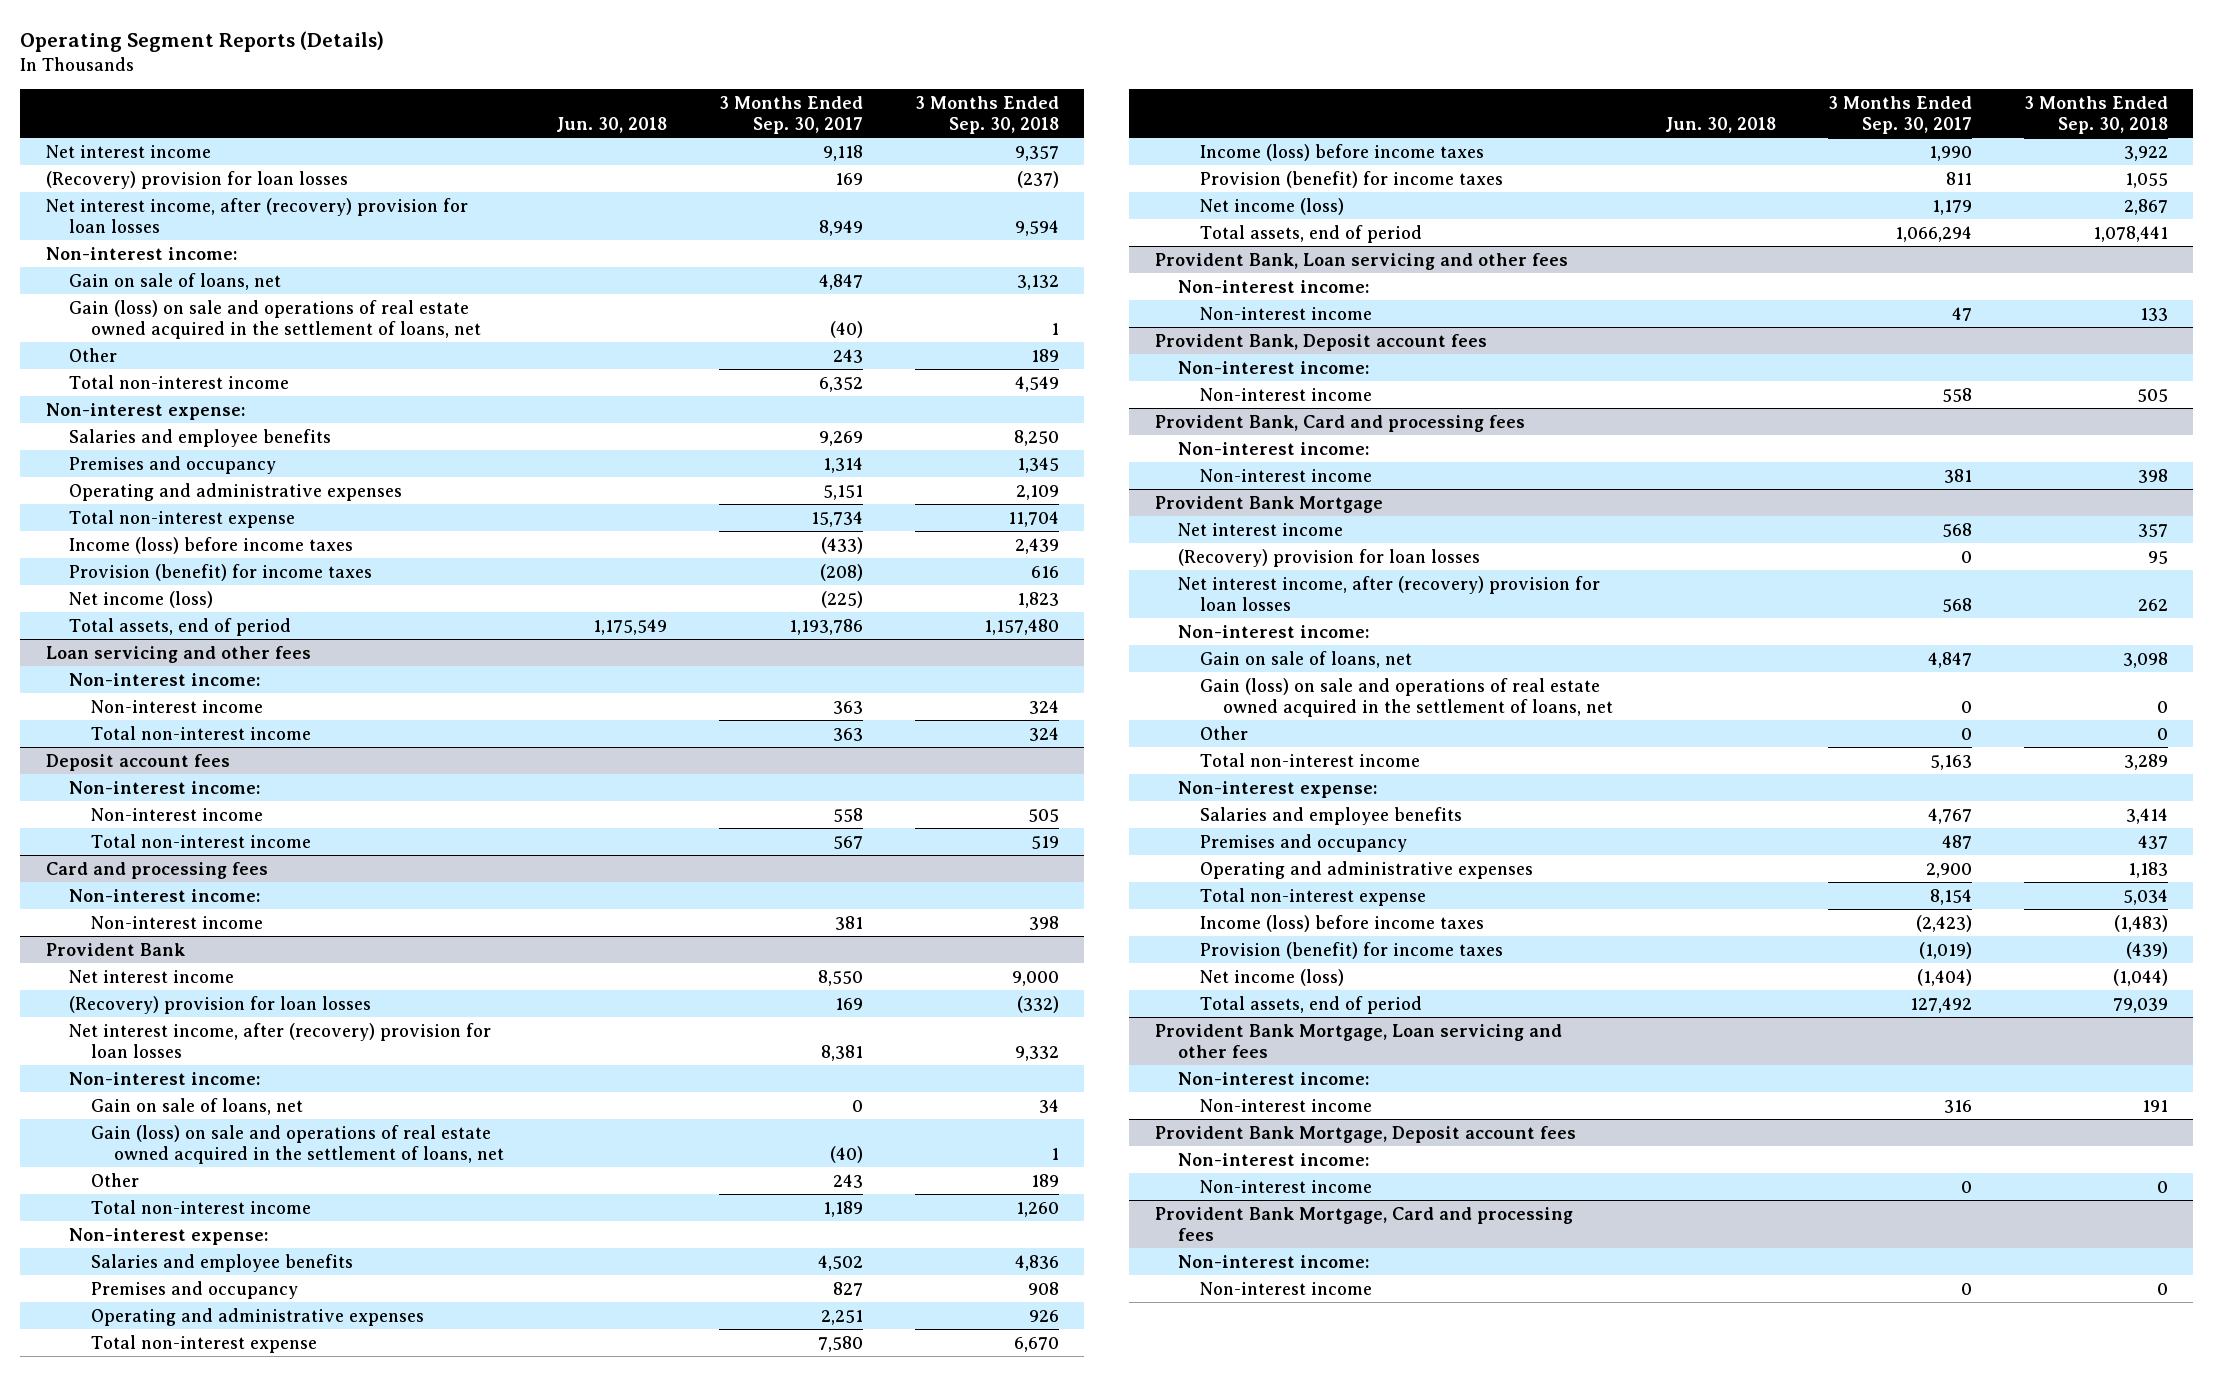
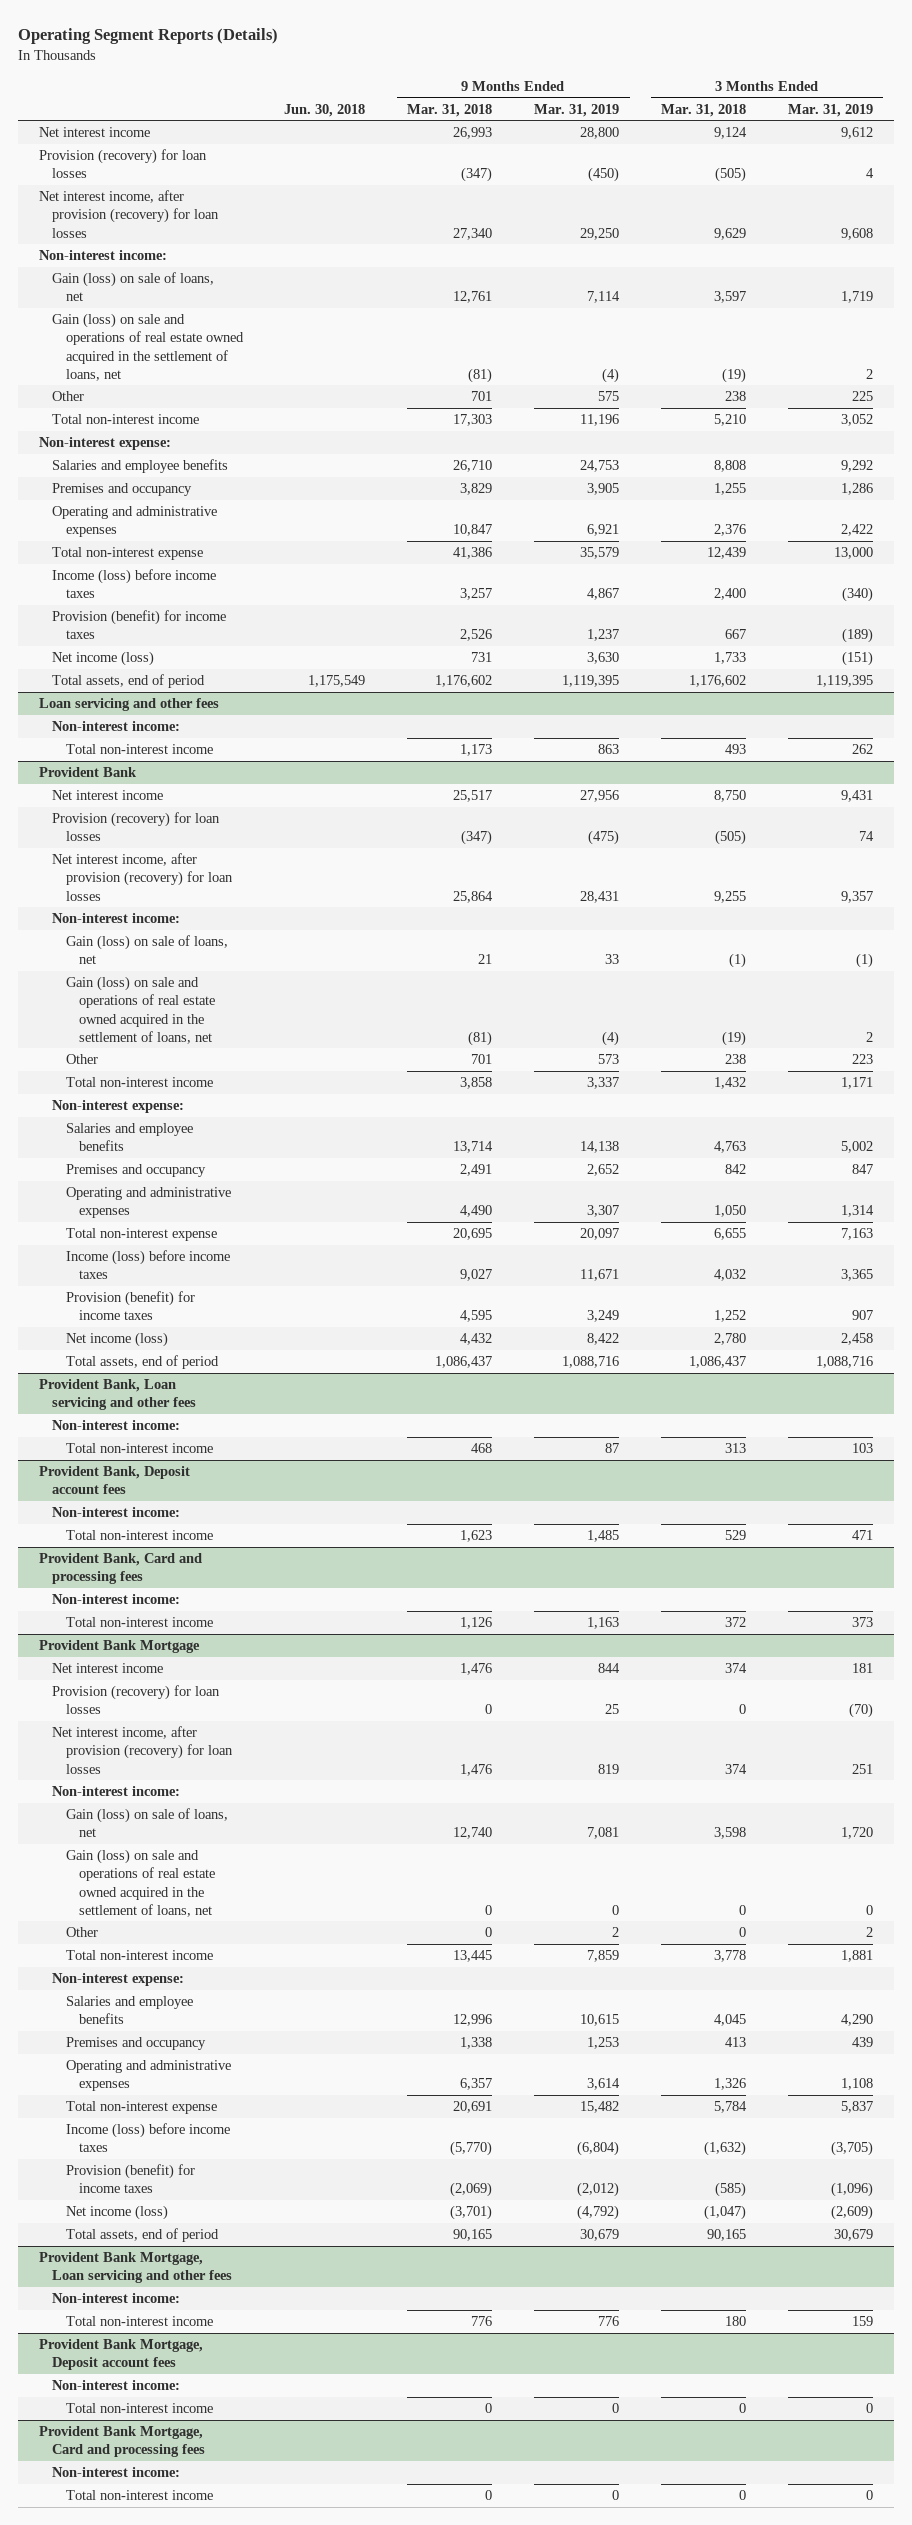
- | Jun. 30, 2018 | 3 Months Ended Sep. 30, 2017 | 3 Months Ended Sep. 30, 2018
+ | Jun. 30, 2018 | 9 Months Ended Mar. 31, 2018 | 9 Months Ended Mar. 31, 2019 | 3 Months Ended Mar. 31, 2018 | 3 Months Ended Mar. 31, 2019
- (Recovery) provision for loan losses | | 169 | (237)
- Net interest income, after (recovery) provision for loan losses | | 8,949 | 9,594
+ Provision (recovery) for loan losses | | (347) | (450) | (505) | 4
+ Net interest income, after provision (recovery) for loan losses | | 27,340 | 29,250 | 9,629 | 9,608
- Gain on sale of loans, net | | 4,847 | 3,132
+ Gain (loss) on sale of loans, net | | 12,761 | 7,114 | 3,597 | 1,719
@ Loan servicing and other fees
- Non-interest income | | 363 | 324
- Deposit account fees
- Non-interest income:
- Non-interest income | | 558 | 505
- Total non-interest income | | 567 | 519
- Card and processing fees
- Non-interest income:
- Non-interest income | | 381 | 398
@ Provident Bank
- (Recovery) provision for loan losses | | 169 | (332)
- Net interest income, after (recovery) provision for loan losses | | 8,381 | 9,332
+ Provision (recovery) for loan losses | | (347) | (475) | (505) | 74
+ Net interest income, after provision (recovery) for loan losses | | 25,864 | 28,431 | 9,255 | 9,357
- Gain on sale of loans, net | | 0 | 34
+ Gain (loss) on sale of loans, net | | 21 | 33 | (1) | (1)
@ Provident Bank, Loan servicing and other fees
- Non-interest income | | 47 | 133
+ Total non-interest income | | 468 | 87 | 313 | 103
@ Provident Bank, Deposit account fees
- Non-interest income | | 558 | 505
+ Total non-interest income | | 1,623 | 1,485 | 529 | 471
@ Provident Bank, Card and processing fees
- Non-interest income | | 381 | 398
+ Total non-interest income | | 1,126 | 1,163 | 372 | 373
@ Provident Bank Mortgage
- (Recovery) provision for loan losses | | 0 | 95
- Net interest income, after (recovery) provision for loan losses | | 568 | 262
+ Provision (recovery) for loan losses | | 0 | 25 | 0 | (70)
+ Net interest income, after provision (recovery) for loan losses | | 1,476 | 819 | 374 | 251
- Gain on sale of loans, net | | 4,847 | 3,098
+ Gain (loss) on sale of loans, net | | 12,740 | 7,081 | 3,598 | 1,720
@ Provident Bank Mortgage, Loan servicing and other fees
- Non-interest income | | 316 | 191
+ Total non-interest income | | 776 | 776 | 180 | 159
@ Provident Bank Mortgage, Deposit account fees
- Non-interest income | | 0 | 0
+ Total non-interest income | | 0 | 0 | 0 | 0
@ Provident Bank Mortgage, Card and processing fees
- Non-interest income | | 0 | 0
+ Total non-interest income | | 0 | 0 | 0 | 0

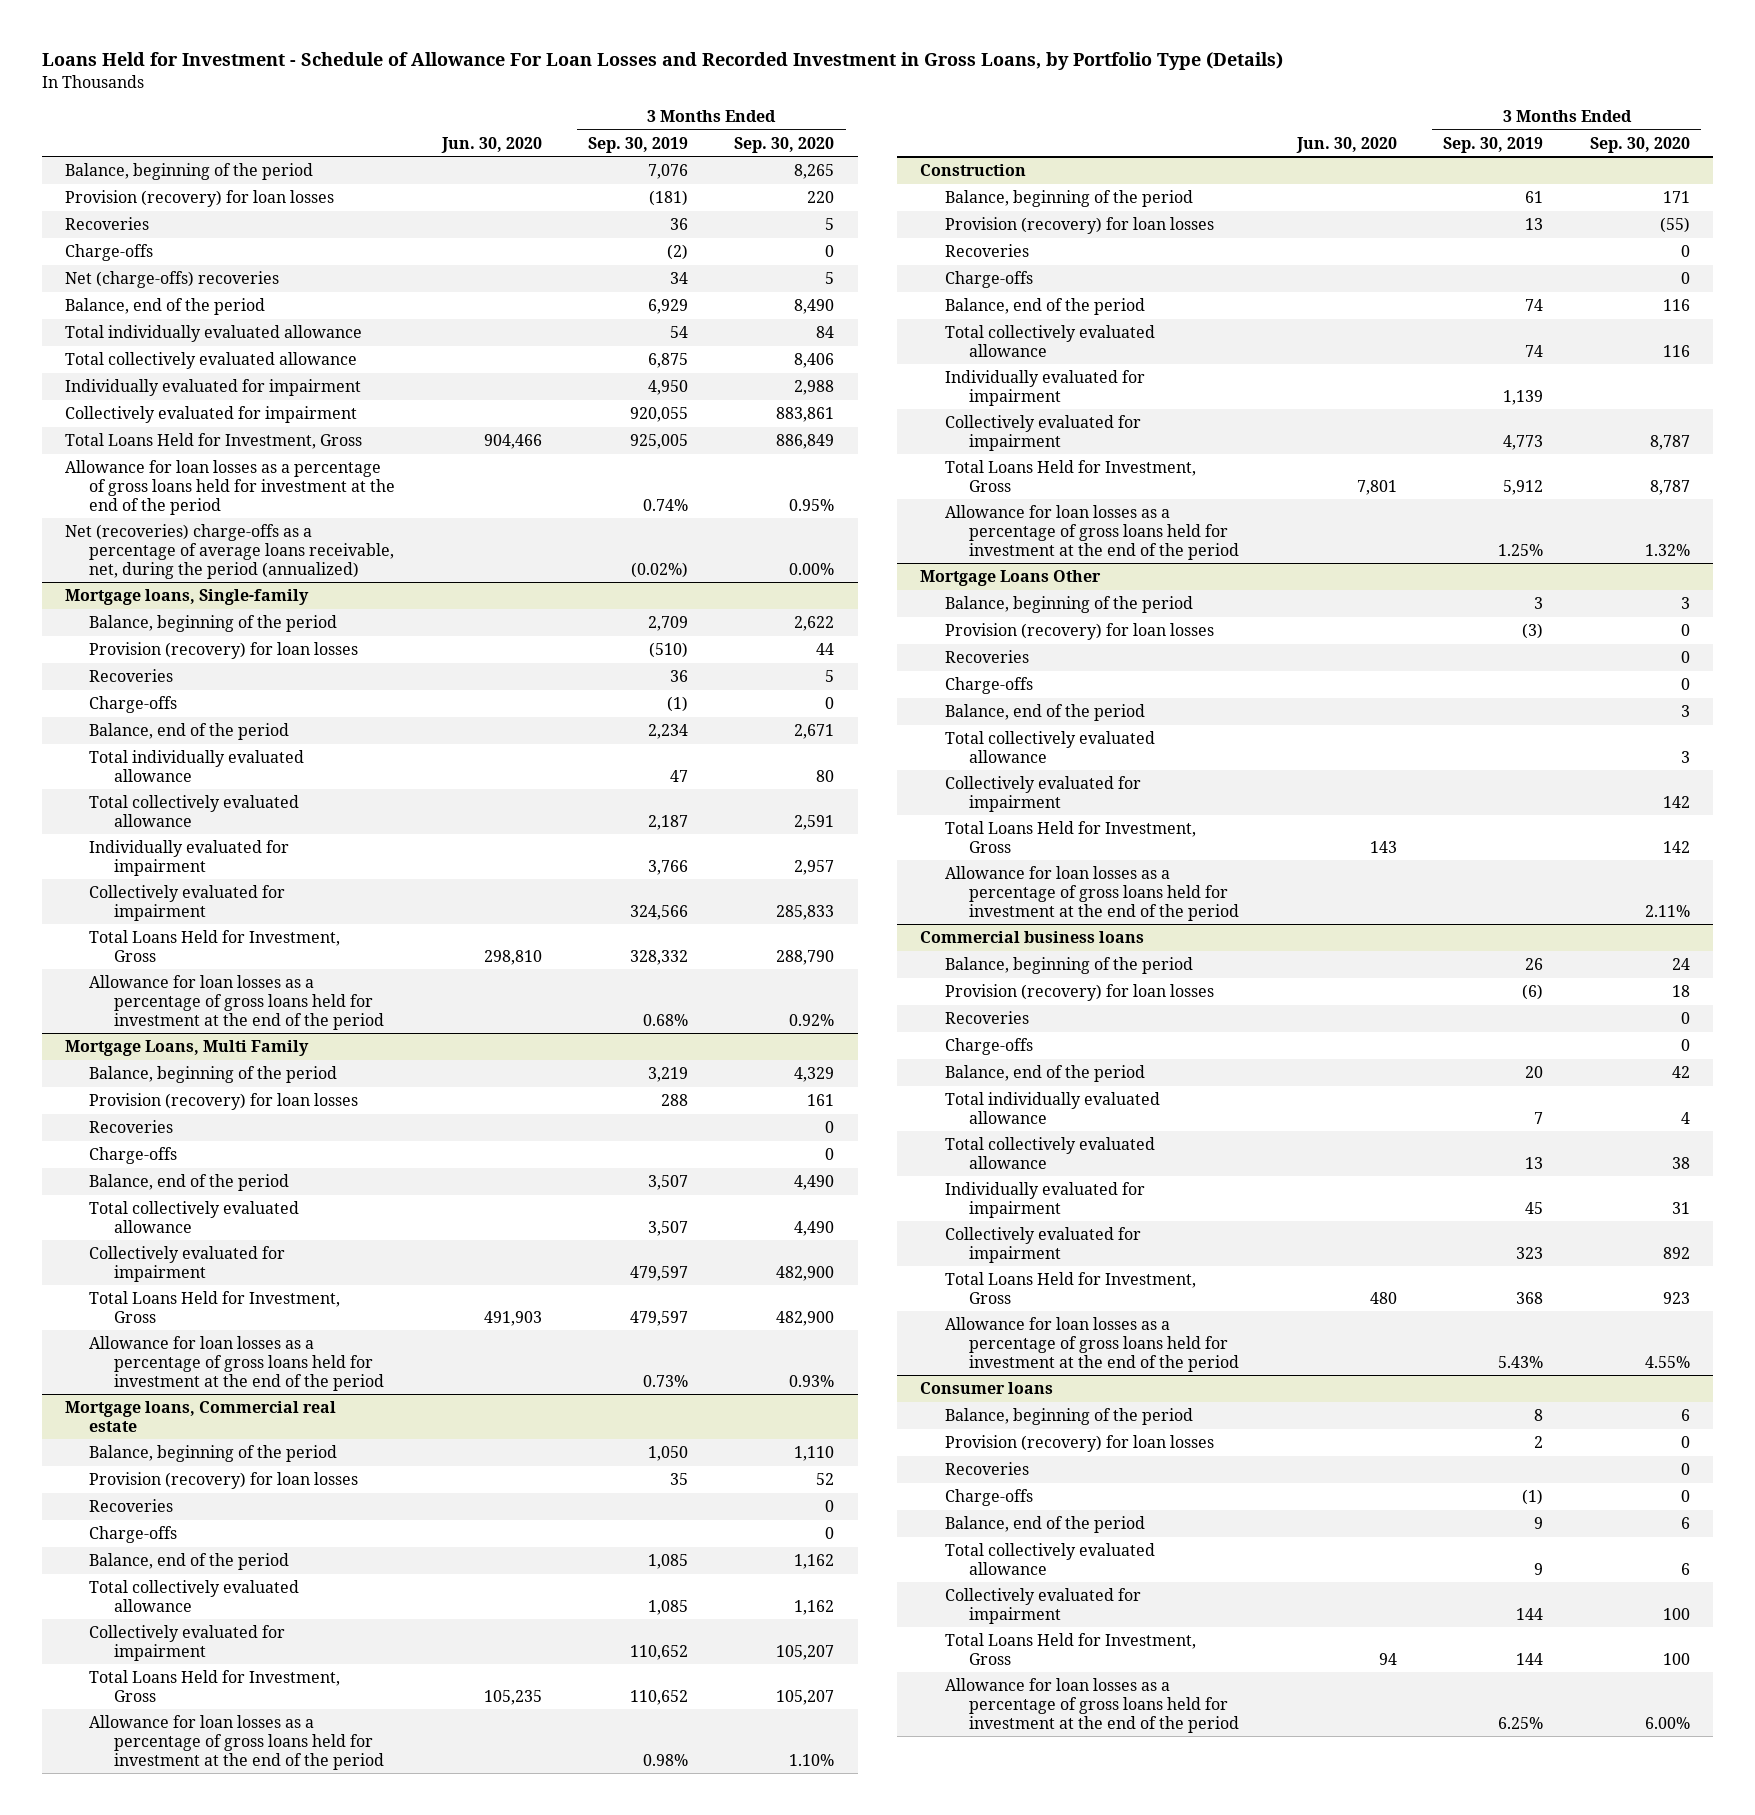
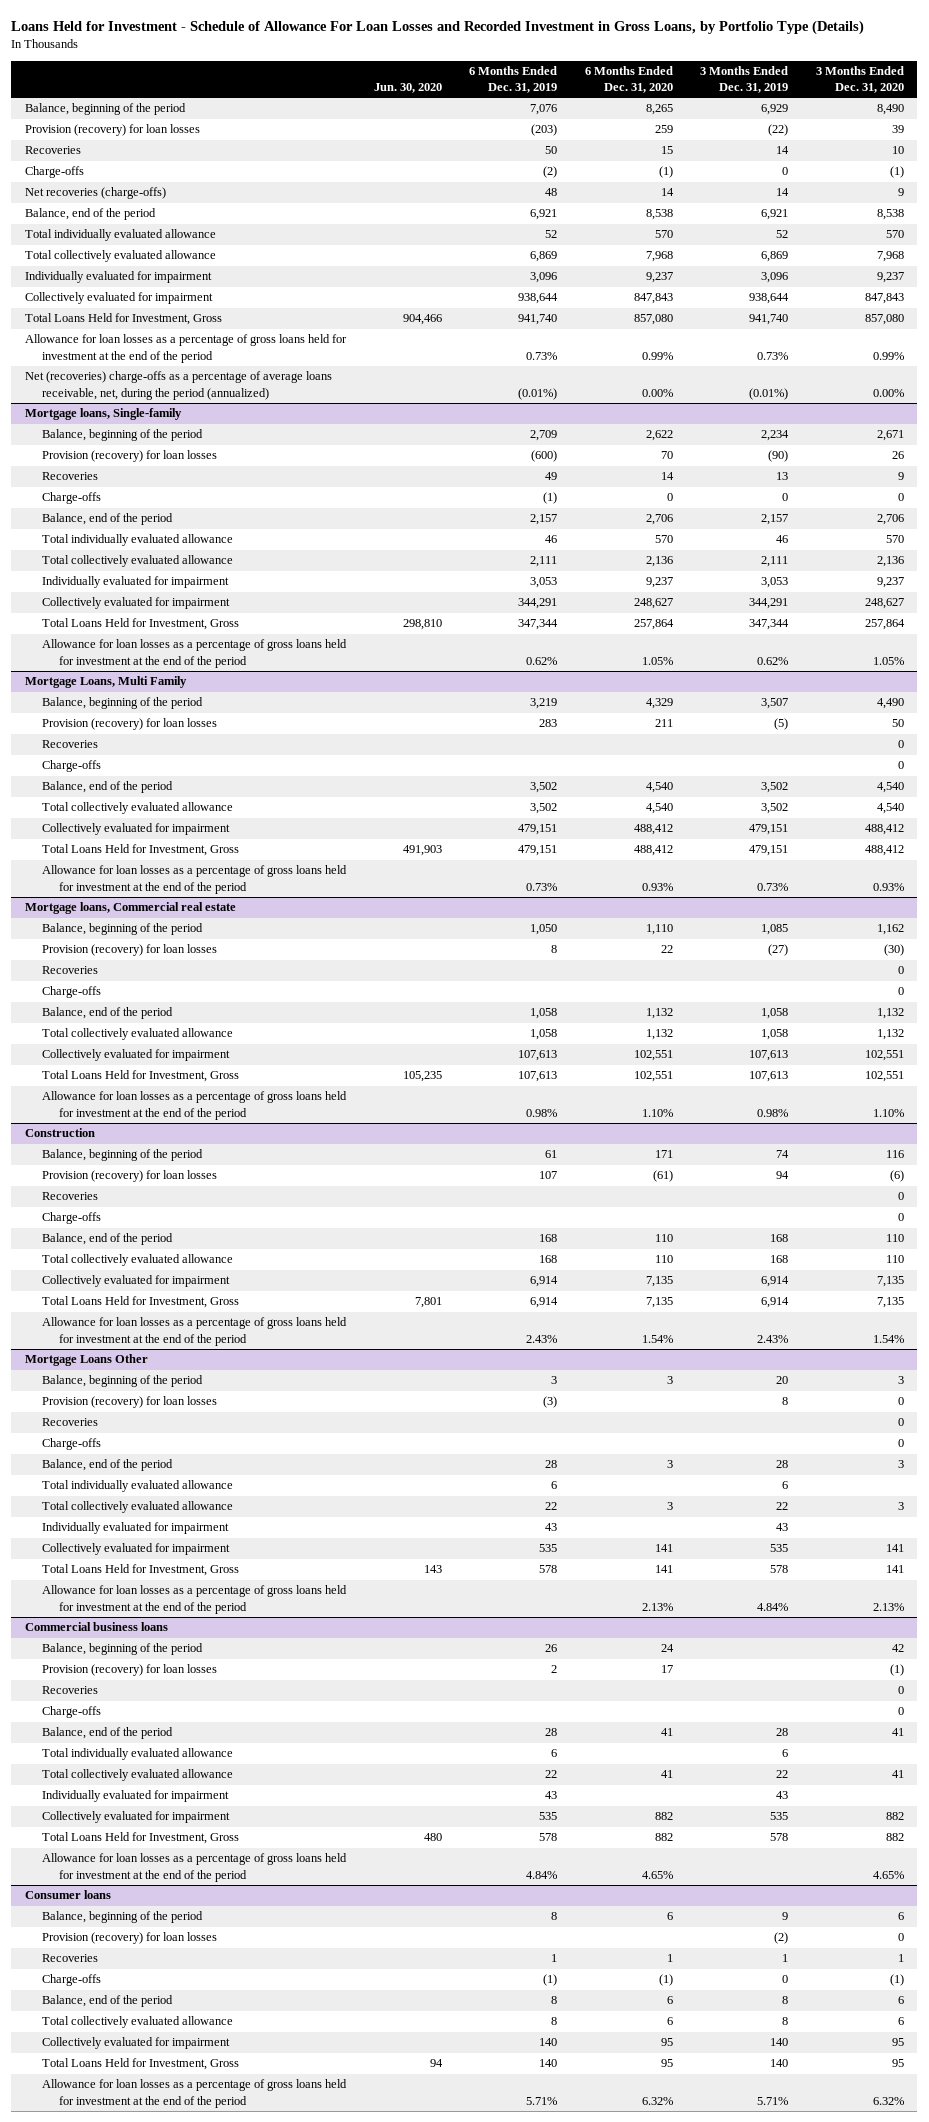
- | Jun. 30, 2020 | 3 Months Ended Sep. 30, 2019 | 3 Months Ended Sep. 30, 2020
+ | Jun. 30, 2020 | 6 Months Ended Dec. 31, 2019 | 6 Months Ended Dec. 31, 2020 | 3 Months Ended Dec. 31, 2019 | 3 Months Ended Dec. 31, 2020
- Net (charge-offs) recoveries | | 34 | 5
+ Net recoveries (charge-offs) | | 48 | 14 | 14 | 9
@ Construction
- Individually evaluated for impairment | | 1,139 |
@ Mortgage Loans Other
+ Total individually evaluated allowance | | 6 | | 6 |
+ Individually evaluated for impairment | | 43 | | 43 |

